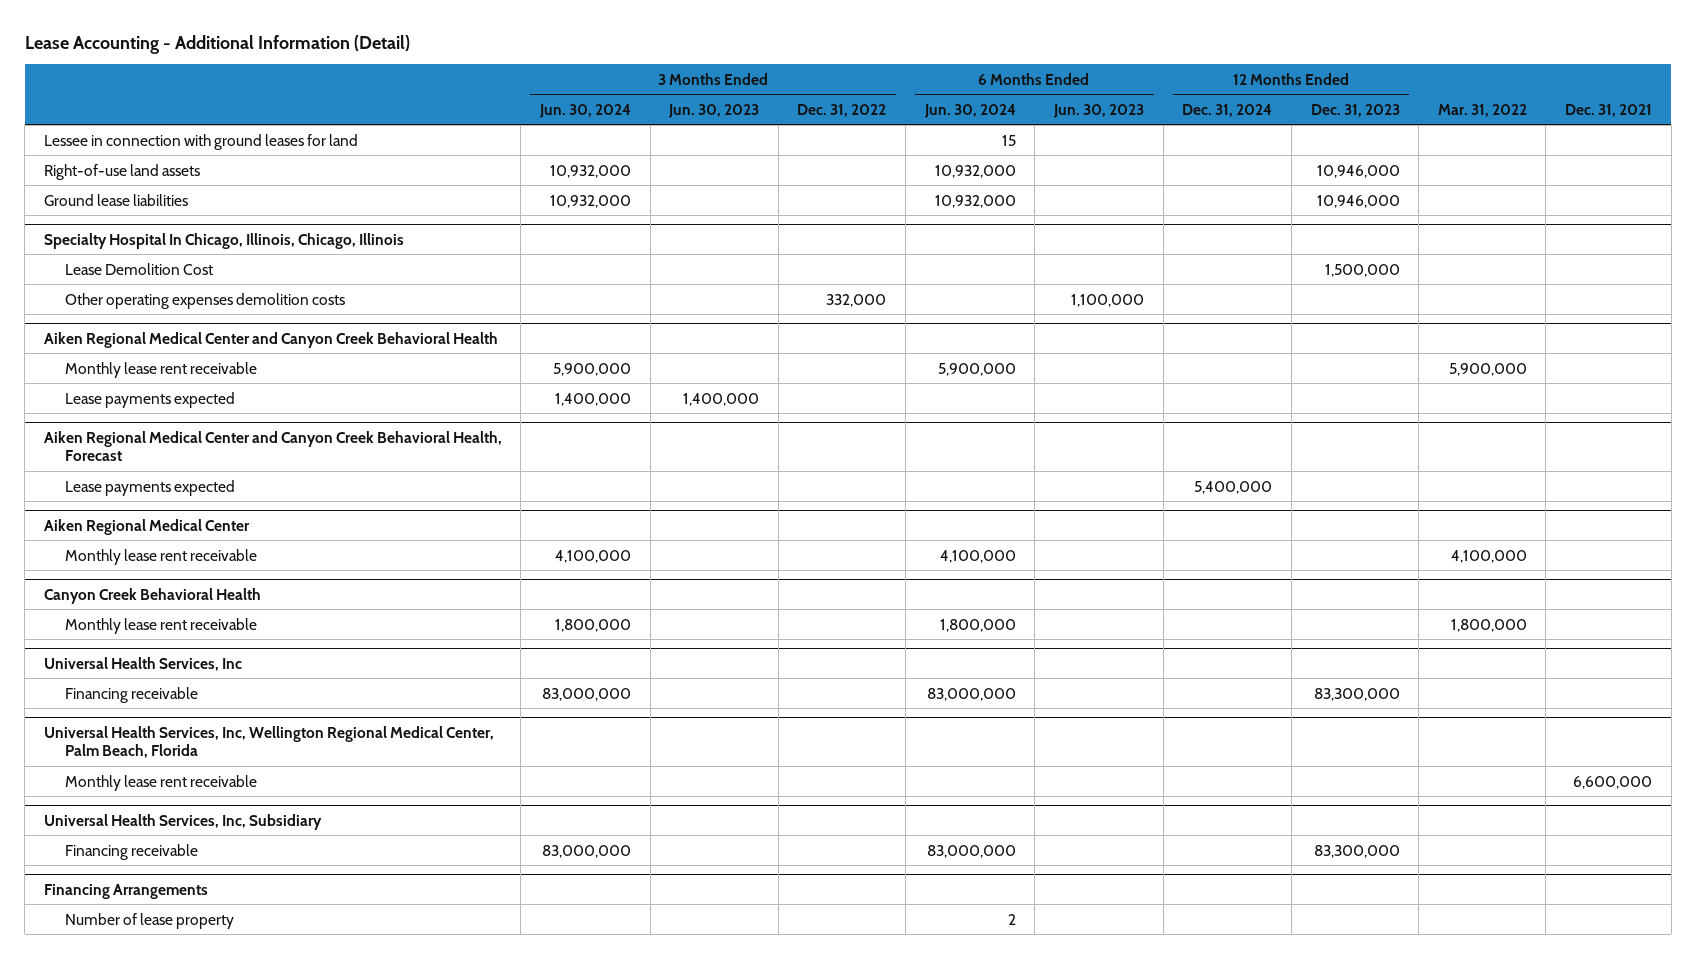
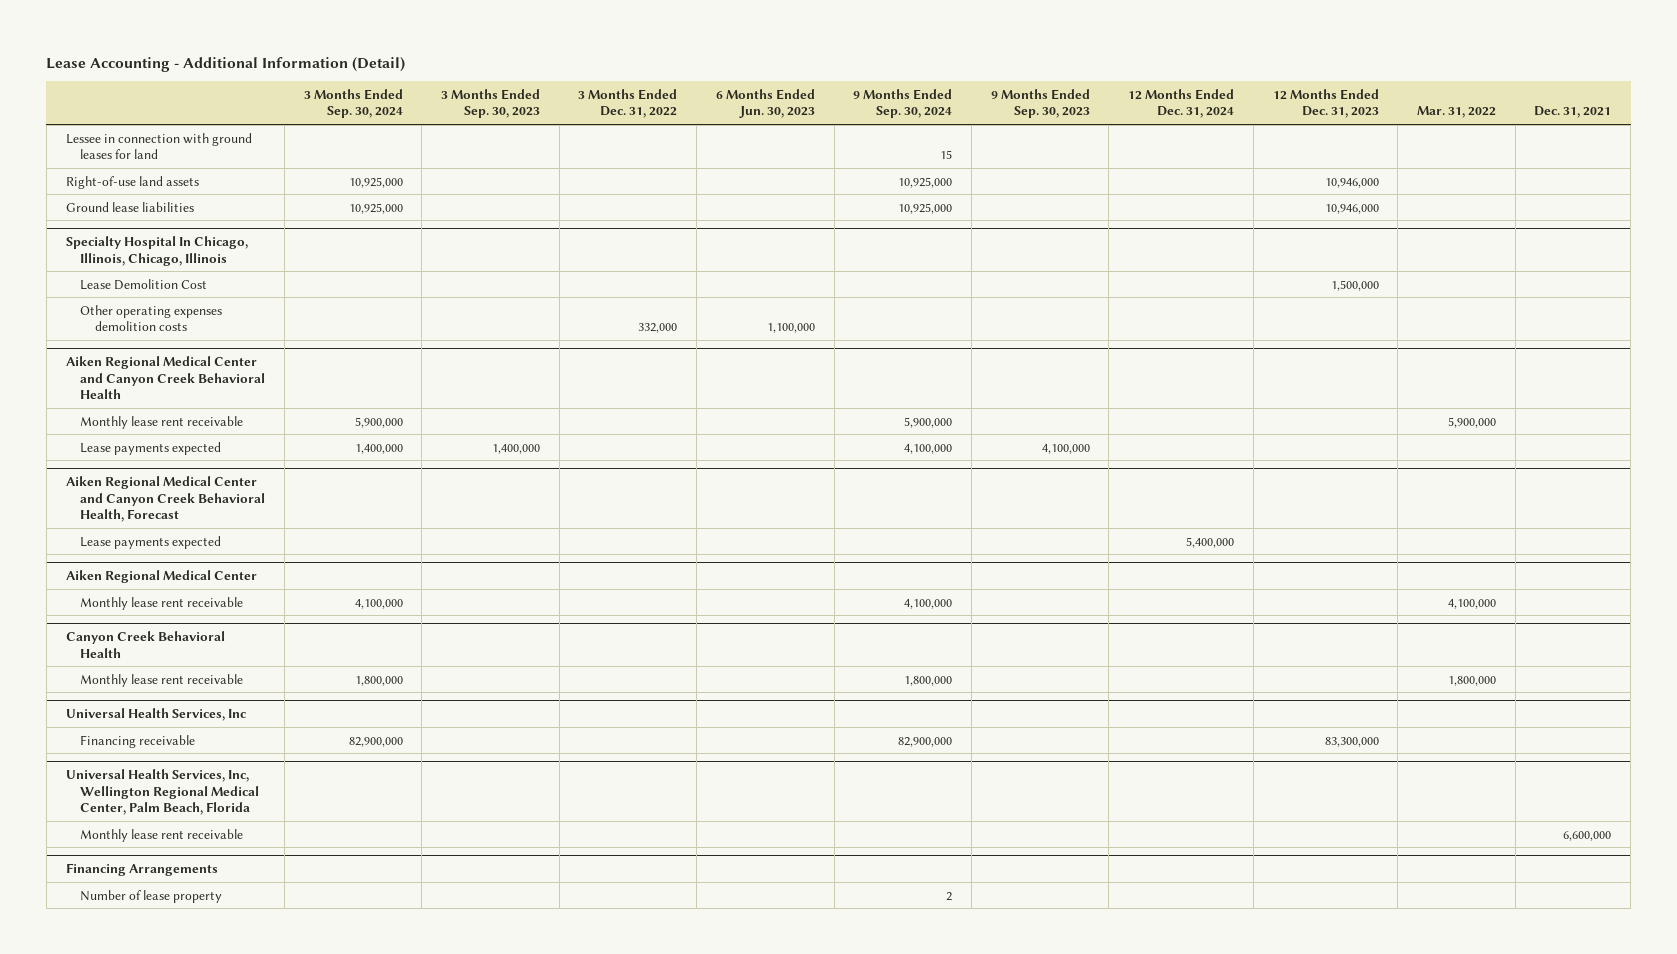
- | 3 Months Ended Jun. 30, 2024 | 3 Months Ended Jun. 30, 2023 | 3 Months Ended Dec. 31, 2022 | 6 Months Ended Jun. 30, 2024 | 6 Months Ended Jun. 30, 2023 | 12 Months Ended Dec. 31, 2024 | 12 Months Ended Dec. 31, 2023 | Mar. 31, 2022 | Dec. 31, 2021
+ | 3 Months Ended Sep. 30, 2024 | 3 Months Ended Sep. 30, 2023 | 3 Months Ended Dec. 31, 2022 | 6 Months Ended Jun. 30, 2023 | 9 Months Ended Sep. 30, 2024 | 9 Months Ended Sep. 30, 2023 | 12 Months Ended Dec. 31, 2024 | 12 Months Ended Dec. 31, 2023 | Mar. 31, 2022 | Dec. 31, 2021
- Universal Health Services, Inc, Subsidiary
- Financing receivable | 83,000,000 | | | 83,000,000 | | | 83,300,000 | |

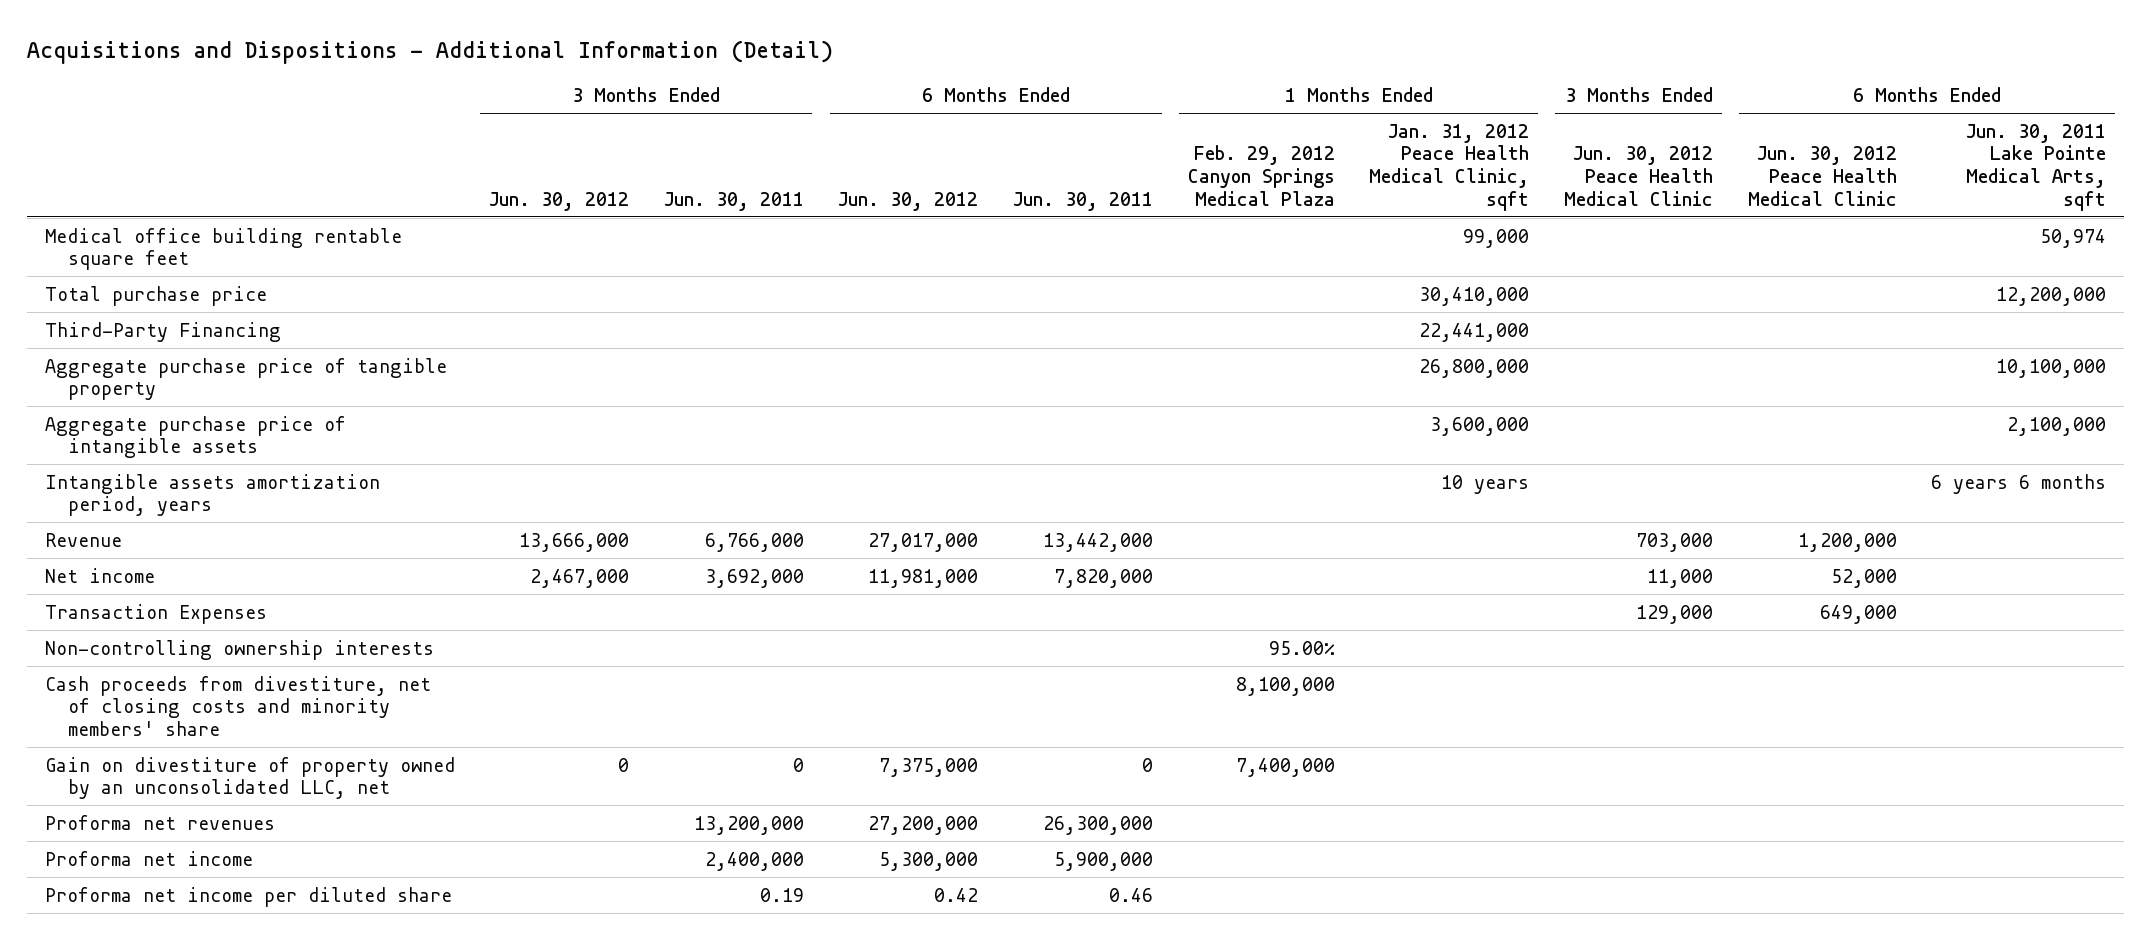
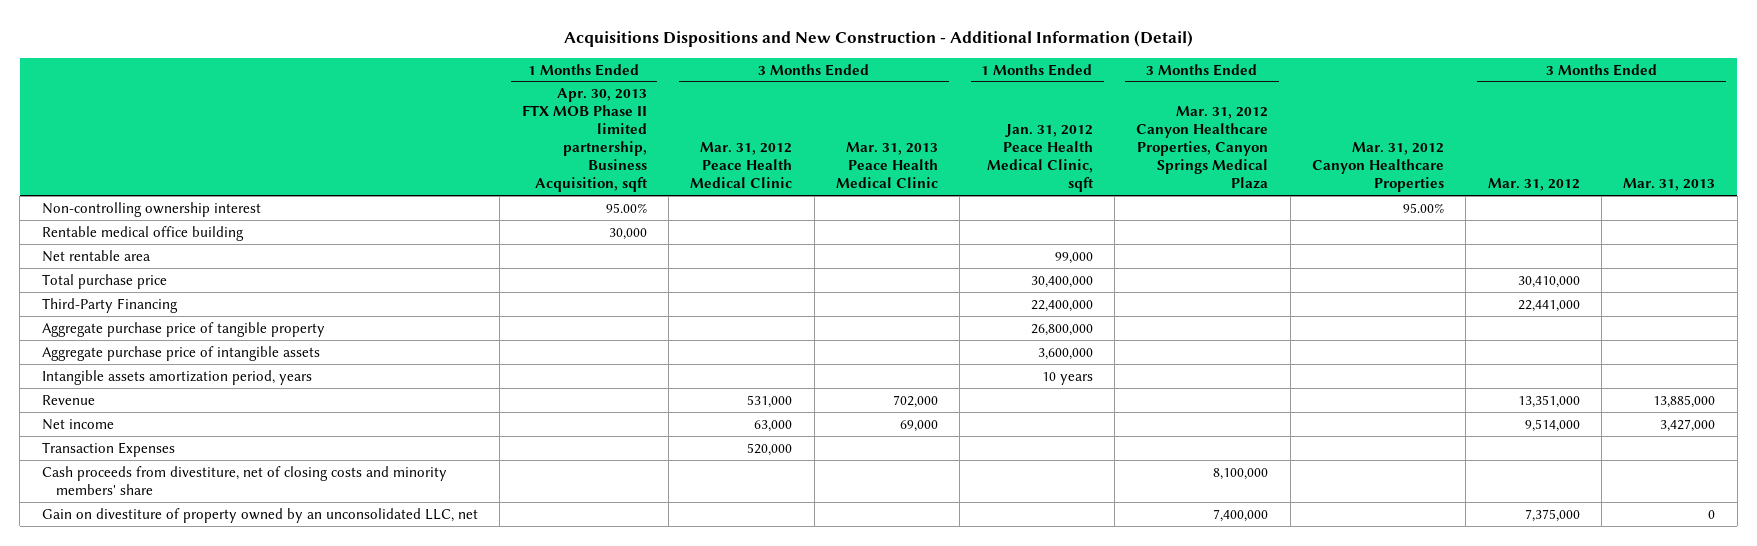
- Acquisitions and Dispositions - Additional Information (Detail)
+ Acquisitions Dispositions and New Construction - Additional Information (Detail)
- | 3 Months Ended Jun. 30, 2012 | 3 Months Ended Jun. 30, 2011 | 6 Months Ended Jun. 30, 2012 | 6 Months Ended Jun. 30, 2011 | 1 Months Ended Feb. 29, 2012 Canyon Springs Medical Plaza | 1 Months Ended Jan. 31, 2012 Peace Health Medical Clinic, sqft | 3 Months Ended Jun. 30, 2012 Peace Health Medical Clinic | 6 Months Ended Jun. 30, 2012 Peace Health Medical Clinic | 6 Months Ended Jun. 30, 2011 Lake Pointe Medical Arts, sqft
+ | 1 Months Ended Apr. 30, 2013 FTX MOB Phase II limited partnership, Business Acquisition, sqft | 3 Months Ended Mar. 31, 2012 Peace Health Medical Clinic | 3 Months Ended Mar. 31, 2013 Peace Health Medical Clinic | 1 Months Ended Jan. 31, 2012 Peace Health Medical Clinic, sqft | 3 Months Ended Mar. 31, 2012 Canyon Healthcare Properties, Canyon Springs Medical Plaza | Mar. 31, 2012 Canyon Healthcare Properties | 3 Months Ended Mar. 31, 2012 | 3 Months Ended Mar. 31, 2013
- Medical office building rentable square feet | | | | | | 99,000 | | | 50,974
- Total purchase price | | | | | | 30,410,000 | | | 12,200,000
- Third-Party Financing | | | | | | 22,441,000 | | |
+ Non-controlling ownership interest | 95.00% | | | | | 95.00% | |
+ Rentable medical office building | 30,000 | | | | | | |
+ Net rentable area | | | | 99,000 | | | |
+ Total purchase price | | | | 30,400,000 | | | 30,410,000 |
+ Third-Party Financing | | | | 22,400,000 | | | 22,441,000 |
- Non-controlling ownership interests | | | | | 95.00% | | | |
- Proforma net revenues | | 13,200,000 | 27,200,000 | 26,300,000 | | | | |
- Proforma net income | | 2,400,000 | 5,300,000 | 5,900,000 | | | | |
- Proforma net income per diluted share | | 0.19 | 0.42 | 0.46 | | | | |

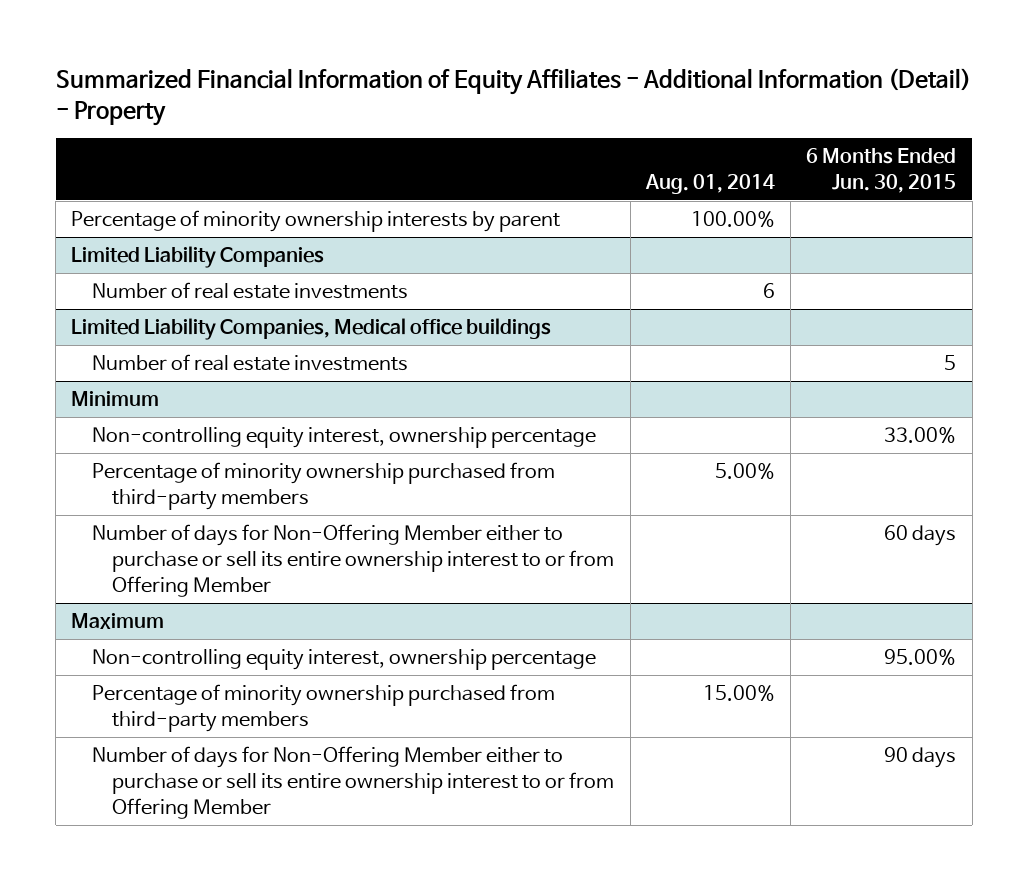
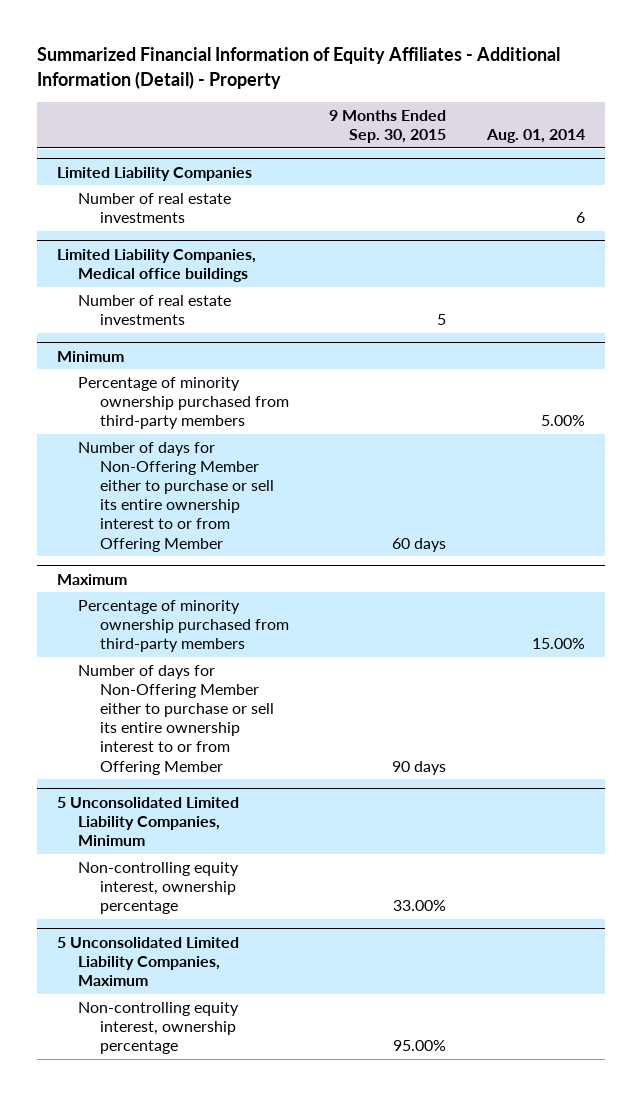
- | Aug. 01, 2014 | 6 Months Ended Jun. 30, 2015
+ | 9 Months Ended Sep. 30, 2015 | Aug. 01, 2014
- Percentage of minority ownership interests by parent | 100.00% |
@ Minimum
- Non-controlling equity interest, ownership percentage | | 33.00%
@ Maximum
- Non-controlling equity interest, ownership percentage | | 95.00%
+ 5 Unconsolidated Limited Liability Companies, Minimum
+ Non-controlling equity interest, ownership percentage | 33.00% |
+ 5 Unconsolidated Limited Liability Companies, Maximum
+ Non-controlling equity interest, ownership percentage | 95.00% |

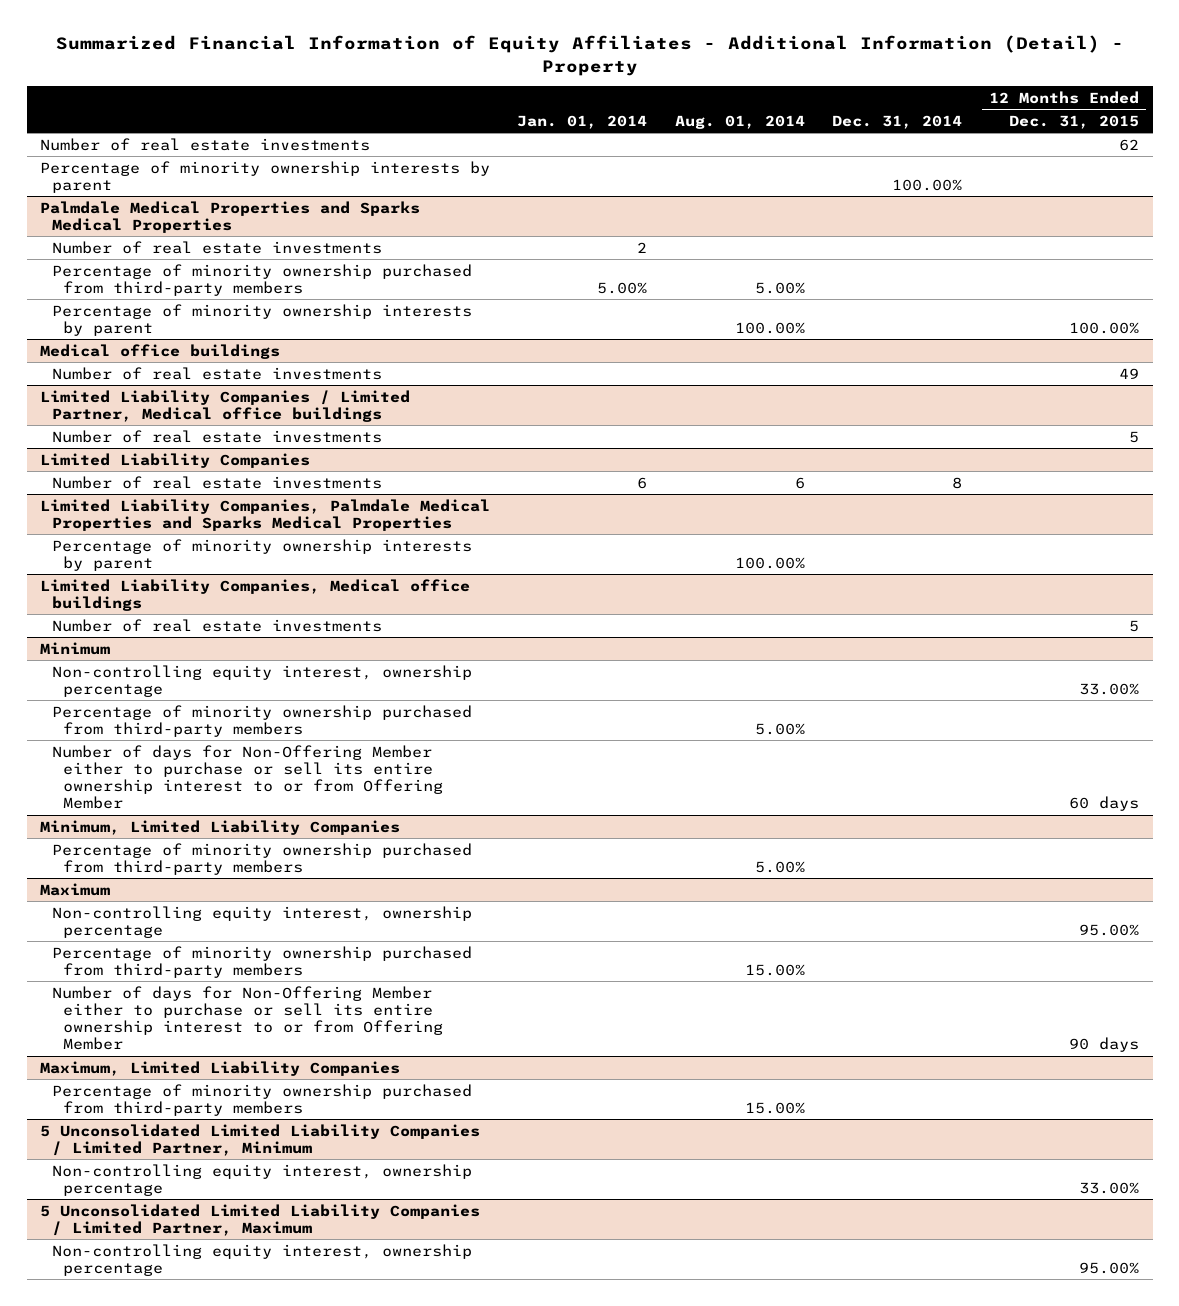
- | 9 Months Ended Sep. 30, 2015 | Aug. 01, 2014
+ | Jan. 01, 2014 | Aug. 01, 2014 | Dec. 31, 2014 | 12 Months Ended Dec. 31, 2015
+ Number of real estate investments | | | | 62
+ Percentage of minority ownership interests by parent | | | 100.00% |
+ Palmdale Medical Properties and Sparks Medical Properties
+ Number of real estate investments | 2 | | |
+ Percentage of minority ownership purchased from third-party members | 5.00% | 5.00% | |
+ Percentage of minority ownership interests by parent | | 100.00% | | 100.00%
+ Medical office buildings
+ Number of real estate investments | | | | 49
+ Limited Liability Companies / Limited Partner, Medical office buildings
+ Number of real estate investments | | | | 5
+ Limited Liability Companies, Palmdale Medical Properties and Sparks Medical Properties
+ Percentage of minority ownership interests by parent | | 100.00% | |
@ Minimum
+ Non-controlling equity interest, ownership percentage | | | | 33.00%
+ Minimum, Limited Liability Companies
+ Percentage of minority ownership purchased from third-party members | | 5.00% | |
@ Maximum
+ Non-controlling equity interest, ownership percentage | | | | 95.00%
- 5 Unconsolidated Limited Liability Companies, Minimum
+ Maximum, Limited Liability Companies
+ Percentage of minority ownership purchased from third-party members | | 15.00% | |
+ 5 Unconsolidated Limited Liability Companies / Limited Partner, Minimum
- 5 Unconsolidated Limited Liability Companies, Maximum
+ 5 Unconsolidated Limited Liability Companies / Limited Partner, Maximum

